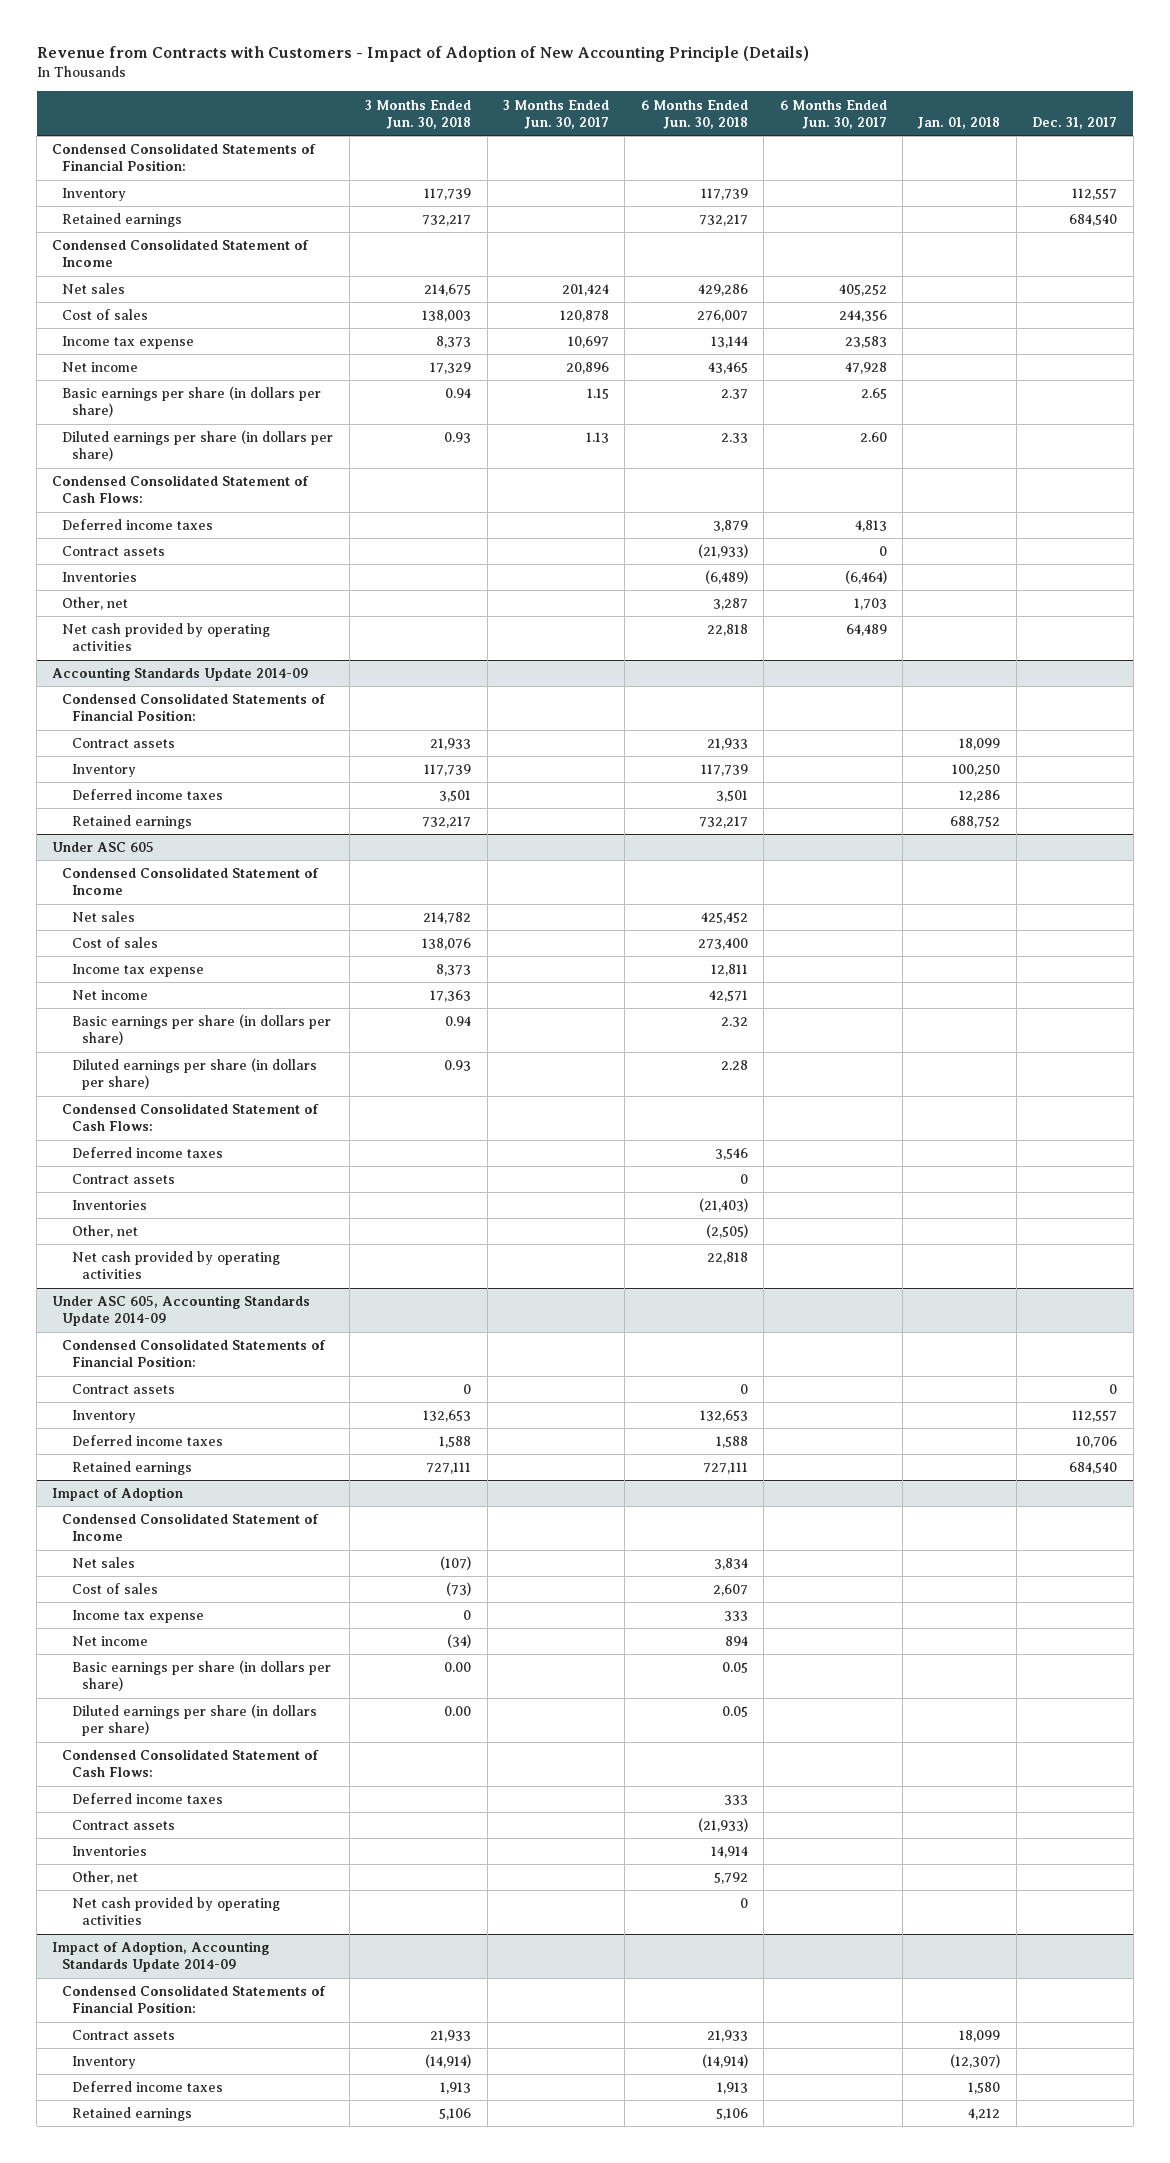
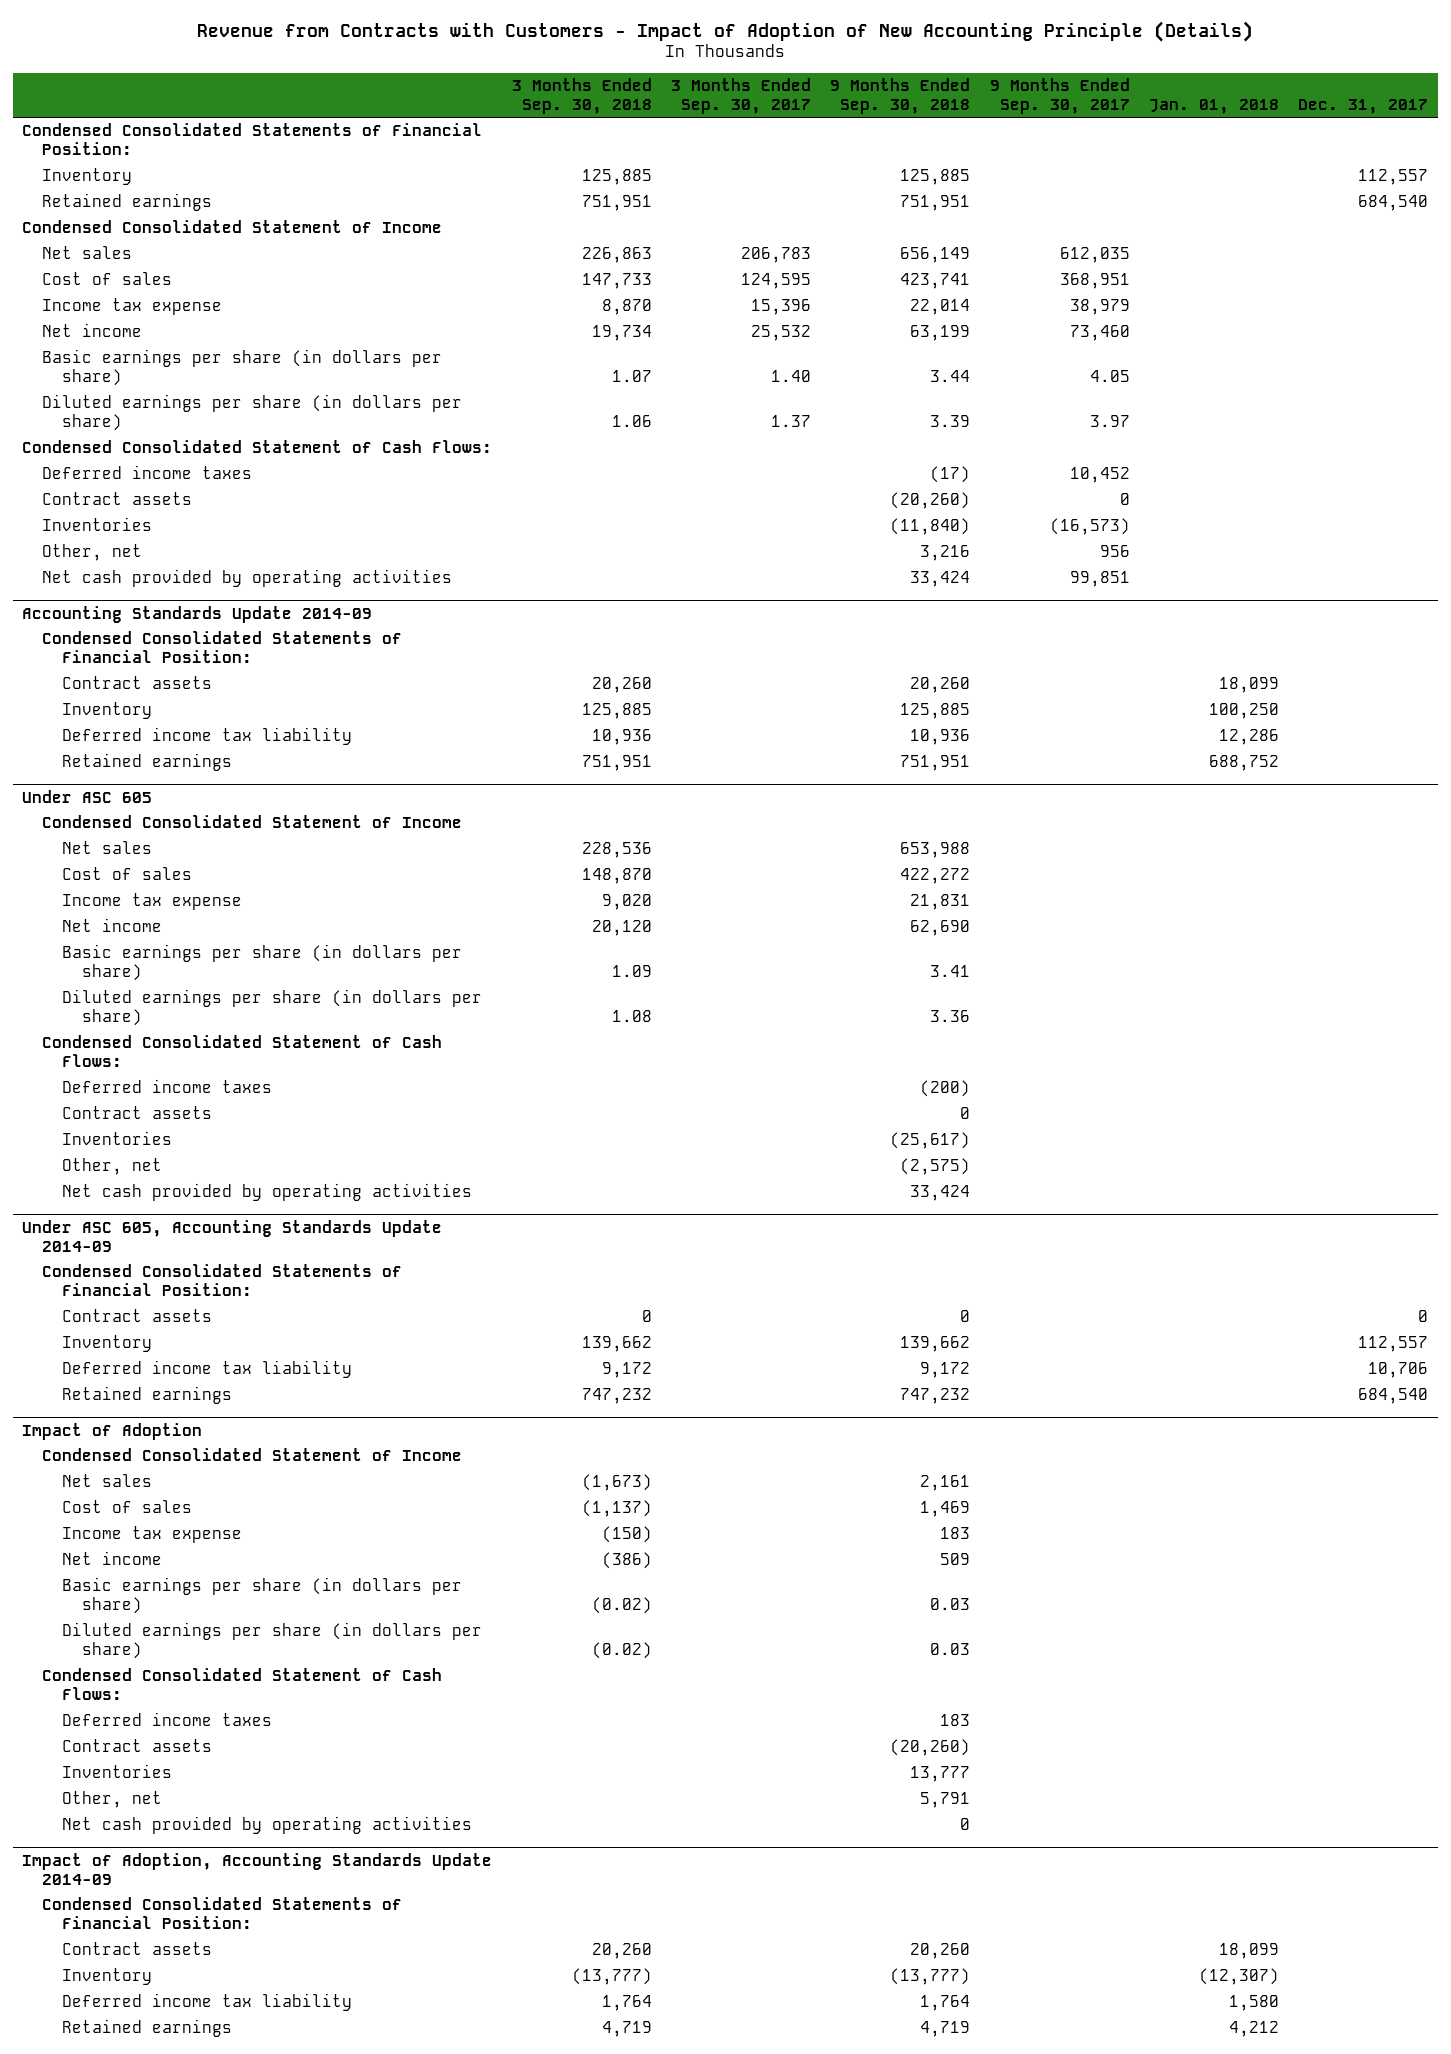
- | 3 Months Ended Jun. 30, 2018 | 3 Months Ended Jun. 30, 2017 | 6 Months Ended Jun. 30, 2018 | 6 Months Ended Jun. 30, 2017 | Jan. 01, 2018 | Dec. 31, 2017
+ | 3 Months Ended Sep. 30, 2018 | 3 Months Ended Sep. 30, 2017 | 9 Months Ended Sep. 30, 2018 | 9 Months Ended Sep. 30, 2017 | Jan. 01, 2018 | Dec. 31, 2017
@ Accounting Standards Update 2014-09
- Deferred income taxes | 3,501 | | 3,501 | | 12,286 |
+ Deferred income tax liability | 10,936 | | 10,936 | | 12,286 |
@ Under ASC 605, Accounting Standards Update 2014-09
- Deferred income taxes | 1,588 | | 1,588 | | | 10,706
+ Deferred income tax liability | 9,172 | | 9,172 | | | 10,706
@ Impact of Adoption, Accounting Standards Update 2014-09
- Deferred income taxes | 1,913 | | 1,913 | | 1,580 |
+ Deferred income tax liability | 1,764 | | 1,764 | | 1,580 |

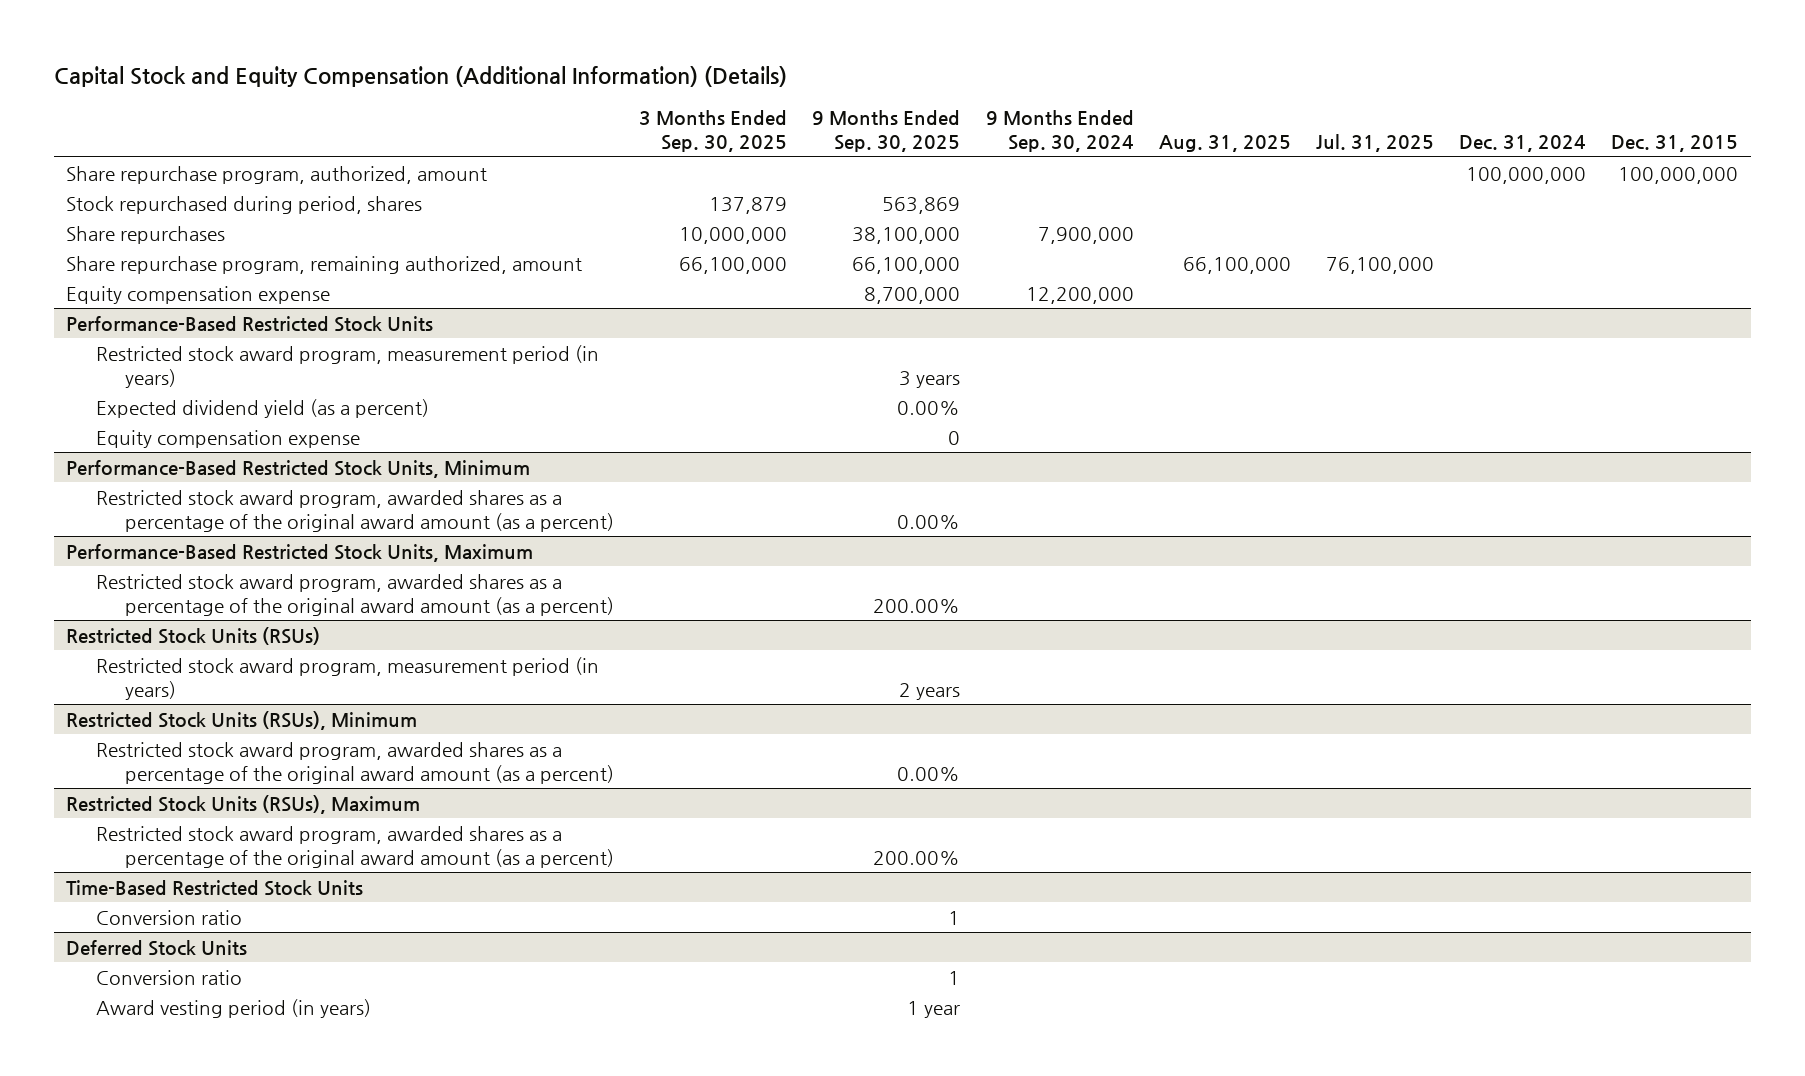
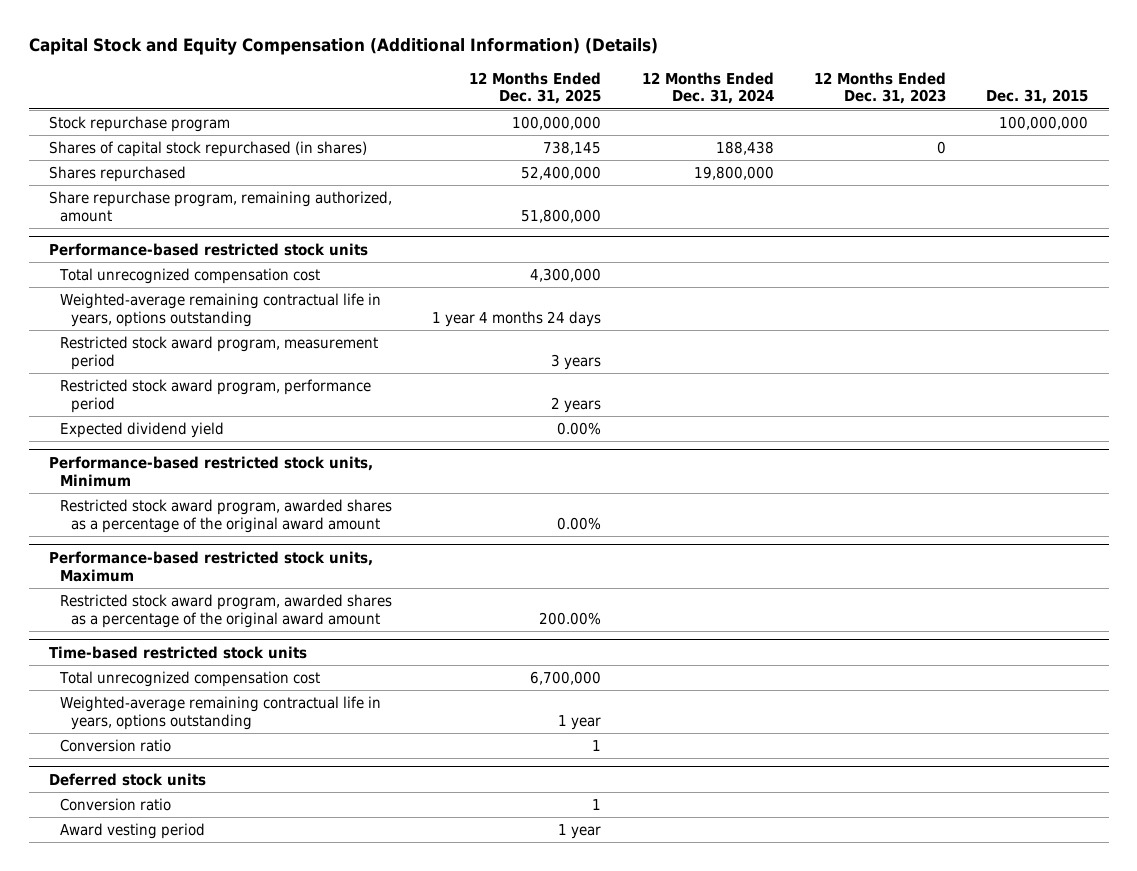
- | 3 Months Ended Sep. 30, 2025 | 9 Months Ended Sep. 30, 2025 | 9 Months Ended Sep. 30, 2024 | Aug. 31, 2025 | Jul. 31, 2025 | Dec. 31, 2024 | Dec. 31, 2015
+ | 12 Months Ended Dec. 31, 2025 | 12 Months Ended Dec. 31, 2024 | 12 Months Ended Dec. 31, 2023 | Dec. 31, 2015
- Share repurchase program, authorized, amount | | | | | | 100,000,000 | 100,000,000
- Stock repurchased during period, shares | 137,879 | 563,869 | | | | |
- Share repurchases | 10,000,000 | 38,100,000 | 7,900,000 | | | |
+ Stock repurchase program | 100,000,000 | | | 100,000,000
+ Shares of capital stock repurchased (in shares) | 738,145 | 188,438 | 0 |
+ Shares repurchased | 52,400,000 | 19,800,000 | |
- Equity compensation expense | | 8,700,000 | 12,200,000 | | | |
- Performance-Based Restricted Stock Units
- Restricted stock award program, measurement period (in years) | | 3 years | | | | |
- Expected dividend yield (as a percent) | | 0.00% | | | | |
- Equity compensation expense | | 0 | | | | |
- Performance-Based Restricted Stock Units, Minimum
- Restricted stock award program, awarded shares as a percentage of the original award amount (as a percent) | | 0.00% | | | | |
- Performance-Based Restricted Stock Units, Maximum
- Restricted stock award program, awarded shares as a percentage of the original award amount (as a percent) | | 200.00% | | | | |
- Restricted Stock Units (RSUs)
- Restricted stock award program, measurement period (in years) | | 2 years | | | | |
- Restricted Stock Units (RSUs), Minimum
- Restricted stock award program, awarded shares as a percentage of the original award amount (as a percent) | | 0.00% | | | | |
- Restricted Stock Units (RSUs), Maximum
- Restricted stock award program, awarded shares as a percentage of the original award amount (as a percent) | | 200.00% | | | | |
- Time-Based Restricted Stock Units
+ Performance-based restricted stock units
+ Total unrecognized compensation cost | 4,300,000 | | |
+ Weighted-average remaining contractual life in years, options outstanding | 1 year 4 months 24 days | | |
+ Restricted stock award program, measurement period | 3 years | | |
+ Restricted stock award program, performance period | 2 years | | |
+ Expected dividend yield | 0.00% | | |
+ Performance-based restricted stock units, Minimum
+ Restricted stock award program, awarded shares as a percentage of the original award amount | 0.00% | | |
+ Performance-based restricted stock units, Maximum
+ Restricted stock award program, awarded shares as a percentage of the original award amount | 200.00% | | |
+ Time-based restricted stock units
+ Total unrecognized compensation cost | 6,700,000 | | |
+ Weighted-average remaining contractual life in years, options outstanding | 1 year | | |
- Deferred Stock Units
+ Deferred stock units
- Award vesting period (in years) | | 1 year | | | | |
+ Award vesting period | 1 year | | |

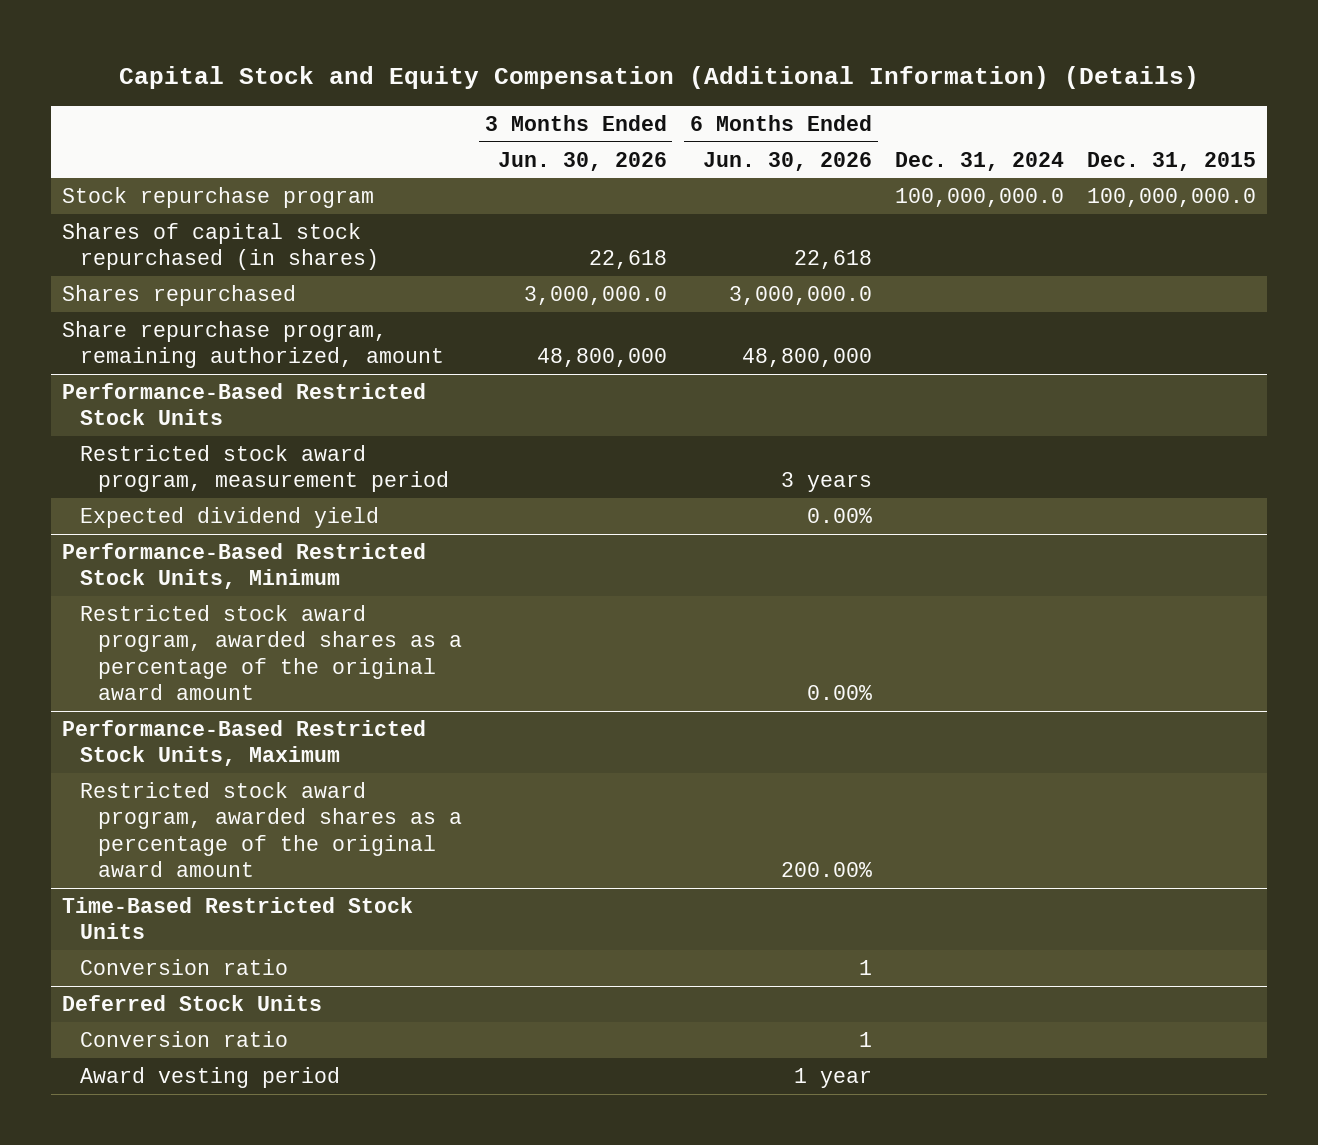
- | 12 Months Ended Dec. 31, 2025 | 12 Months Ended Dec. 31, 2024 | 12 Months Ended Dec. 31, 2023 | Dec. 31, 2015
+ | 3 Months Ended Jun. 30, 2026 | 6 Months Ended Jun. 30, 2026 | Dec. 31, 2024 | Dec. 31, 2015
- Stock repurchase program | 100,000,000 | | | 100,000,000
+ Stock repurchase program | | | 100,000,000.0 | 100,000,000.0
- Performance-based restricted stock units
- Total unrecognized compensation cost | 4,300,000 | | |
- Weighted-average remaining contractual life in years, options outstanding | 1 year 4 months 24 days | | |
+ Performance-Based Restricted Stock Units
- Restricted stock award program, performance period | 2 years | | |
- Performance-based restricted stock units, Minimum
+ Performance-Based Restricted Stock Units, Minimum
- Performance-based restricted stock units, Maximum
+ Performance-Based Restricted Stock Units, Maximum
- Time-based restricted stock units
- Total unrecognized compensation cost | 6,700,000 | | |
- Weighted-average remaining contractual life in years, options outstanding | 1 year | | |
+ Time-Based Restricted Stock Units
- Deferred stock units
+ Deferred Stock Units

